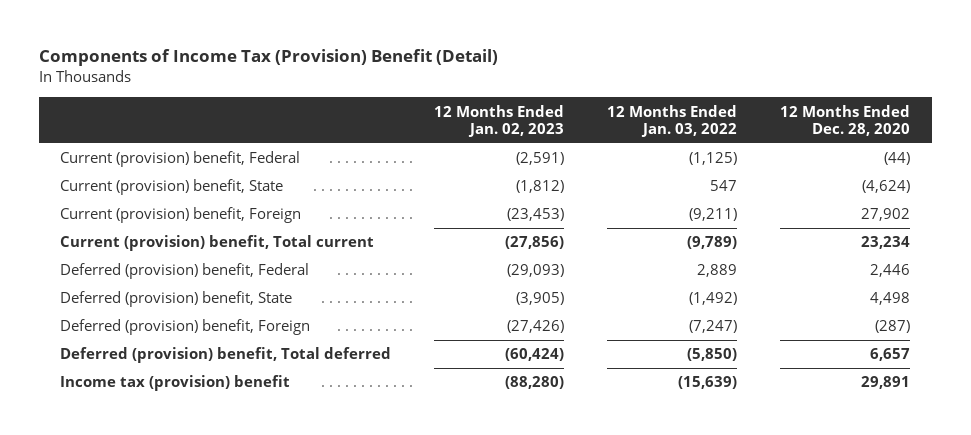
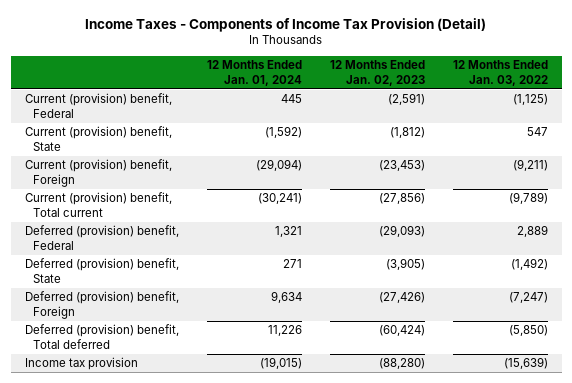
- Components of Income Tax (Provision) Benefit (Detail)
+ Income Taxes - Components of Income Tax Provision (Detail)
- | 12 Months Ended Jan. 02, 2023 | 12 Months Ended Jan. 03, 2022 | 12 Months Ended Dec. 28, 2020
+ | 12 Months Ended Jan. 01, 2024 | 12 Months Ended Jan. 02, 2023 | 12 Months Ended Jan. 03, 2022
- Income tax (provision) benefit | (88,280) | (15,639) | 29,891
+ Income tax provision | (19,015) | (88,280) | (15,639)

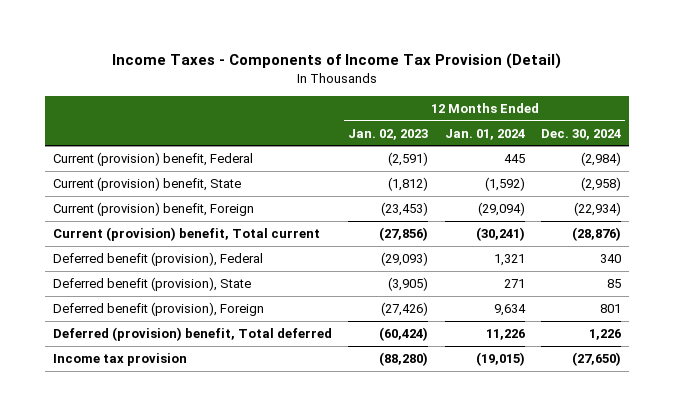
- | 12 Months Ended Jan. 01, 2024 | 12 Months Ended Jan. 02, 2023 | 12 Months Ended Jan. 03, 2022
+ | 12 Months Ended Jan. 02, 2023 | 12 Months Ended Jan. 01, 2024 | 12 Months Ended Dec. 30, 2024
- Deferred (provision) benefit, Federal | 1,321 | (29,093) | 2,889
- Deferred (provision) benefit, State | 271 | (3,905) | (1,492)
- Deferred (provision) benefit, Foreign | 9,634 | (27,426) | (7,247)
+ Deferred benefit (provision), Federal | (29,093) | 1,321 | 340
+ Deferred benefit (provision), State | (3,905) | 271 | 85
+ Deferred benefit (provision), Foreign | (27,426) | 9,634 | 801

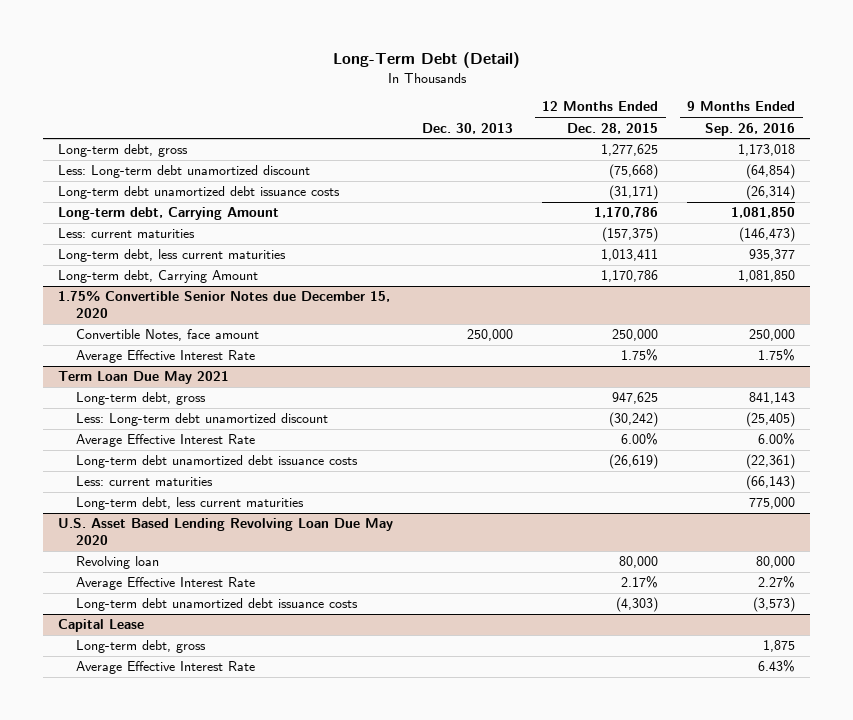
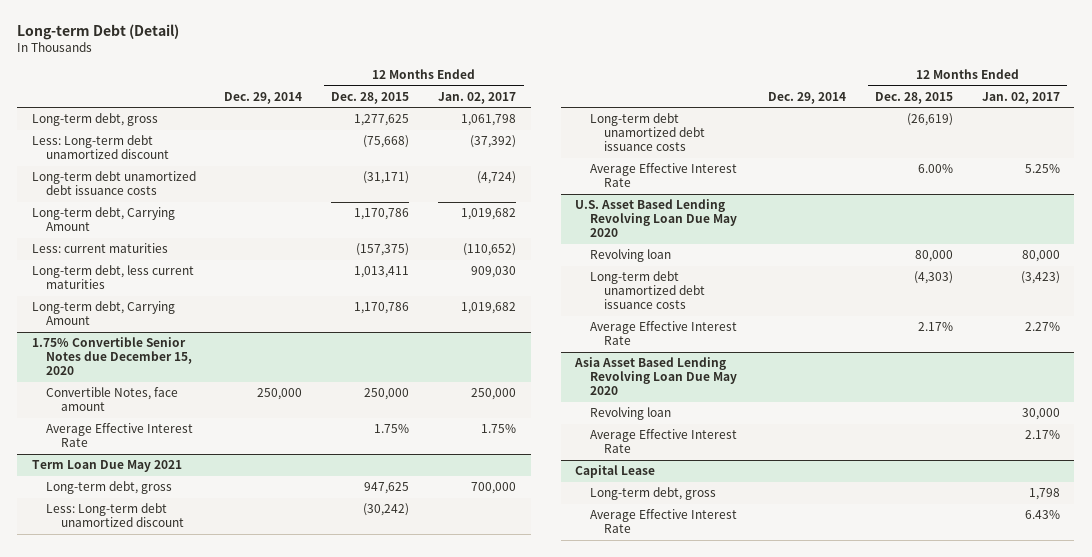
- Long-Term Debt (Detail)
+ Long-term Debt (Detail)
- | Dec. 30, 2013 | 12 Months Ended Dec. 28, 2015 | 9 Months Ended Sep. 26, 2016
+ | Dec. 29, 2014 | 12 Months Ended Dec. 28, 2015 | 12 Months Ended Jan. 02, 2017
@ Term Loan Due May 2021
- Less: current maturities | | | (66,143)
- Long-term debt, less current maturities | | | 775,000
moved down: Average Effective Interest Rate | | 6.00% | 5.25%
@ U.S. Asset Based Lending Revolving Loan Due May 2020
moved down: Average Effective Interest Rate | | 2.17% | 2.27%
+ Asia Asset Based Lending Revolving Loan Due May 2020
+ Revolving loan | | | 30,000
+ Average Effective Interest Rate | | | 2.17%

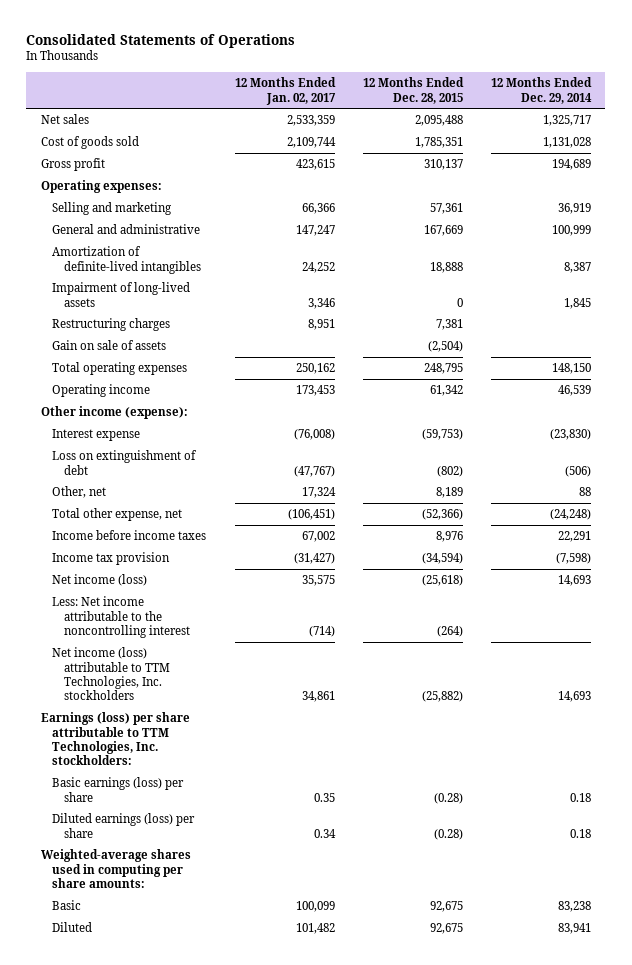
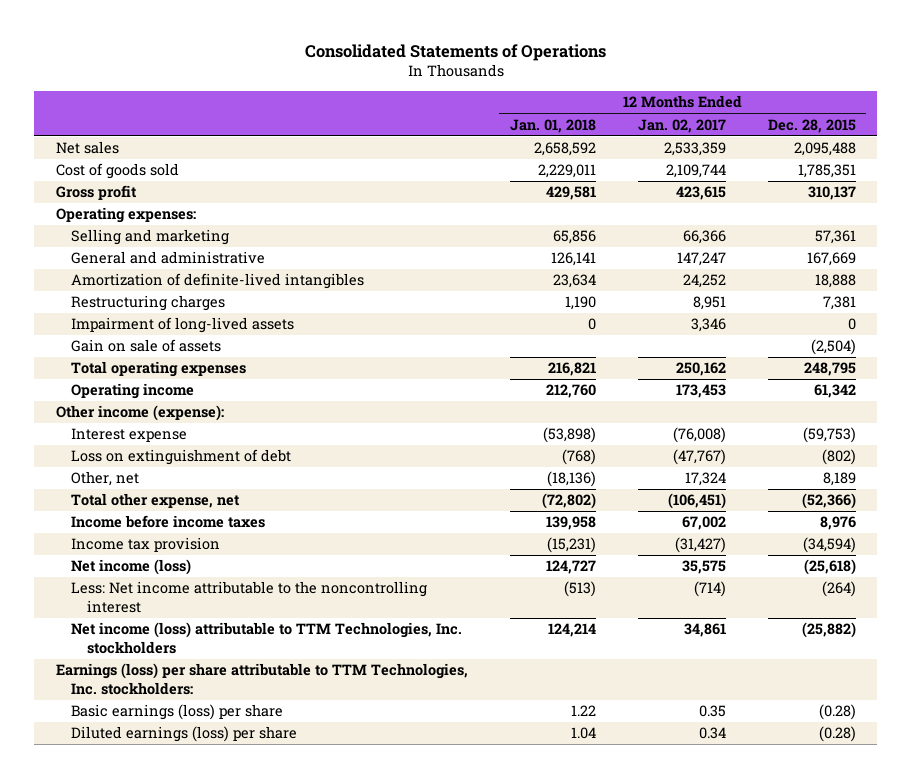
- | 12 Months Ended Jan. 02, 2017 | 12 Months Ended Dec. 28, 2015 | 12 Months Ended Dec. 29, 2014
+ | 12 Months Ended Jan. 01, 2018 | 12 Months Ended Jan. 02, 2017 | 12 Months Ended Dec. 28, 2015
moved down: Impairment of long-lived assets | 0 | 3,346 | 0
- Weighted-average shares used in computing per share amounts:
- Basic | 100,099 | 92,675 | 83,238
- Diluted | 101,482 | 92,675 | 83,941

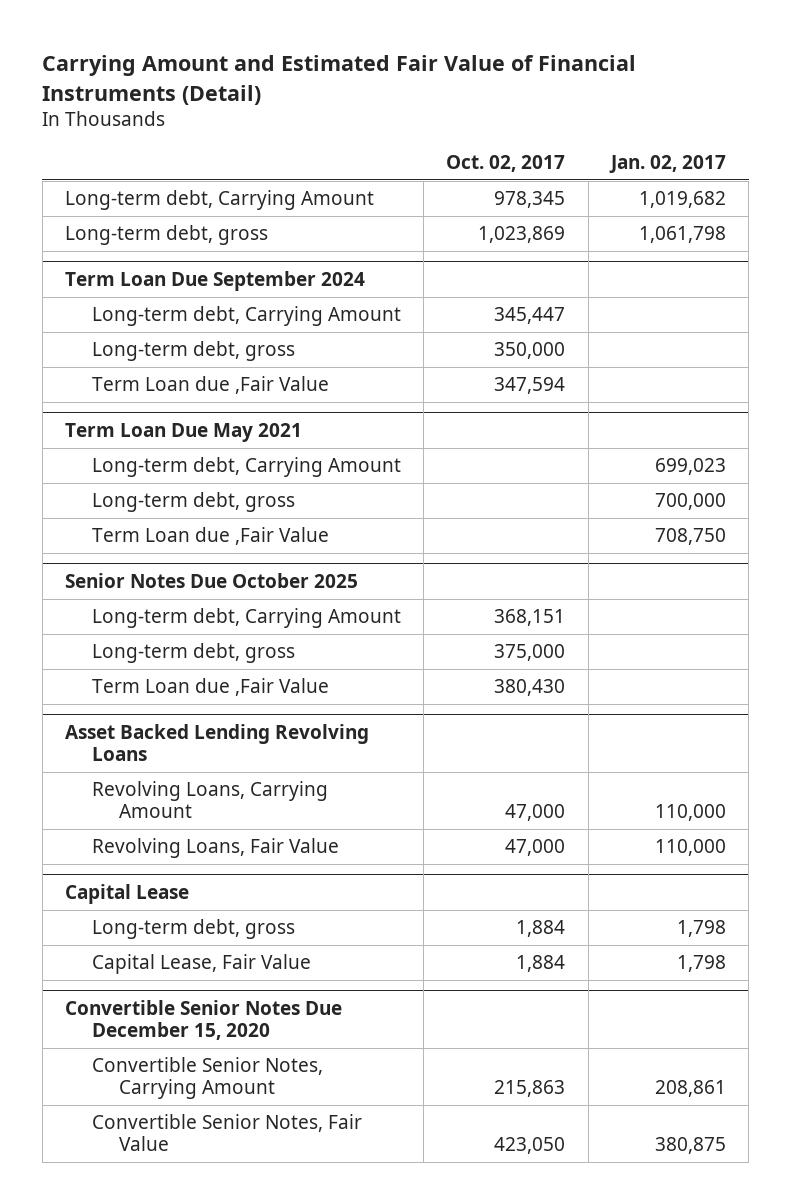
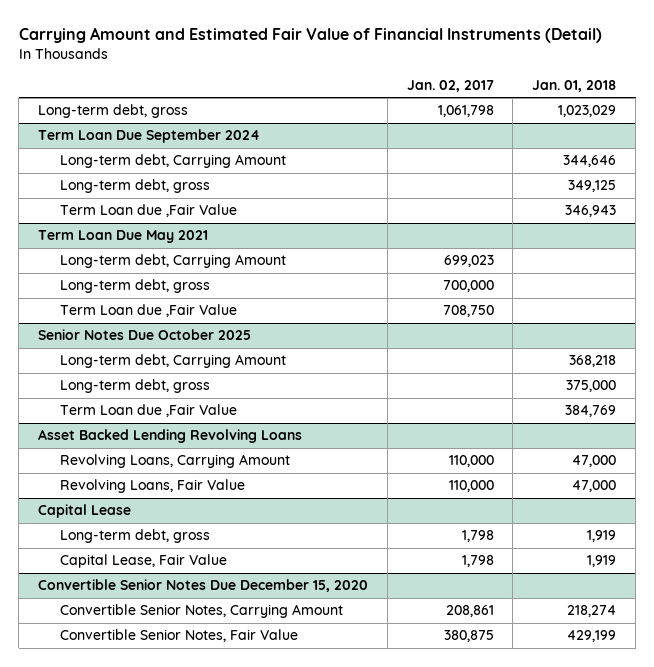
- | Oct. 02, 2017 | Jan. 02, 2017
+ | Jan. 02, 2017 | Jan. 01, 2018
- Long-term debt, Carrying Amount | 978,345 | 1,019,682

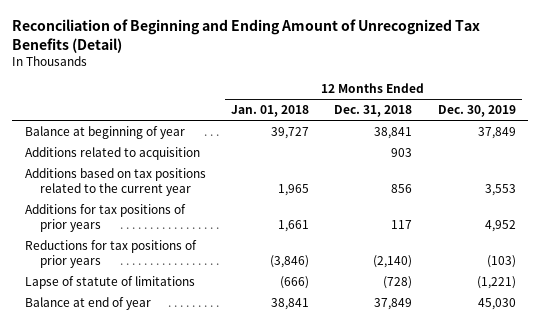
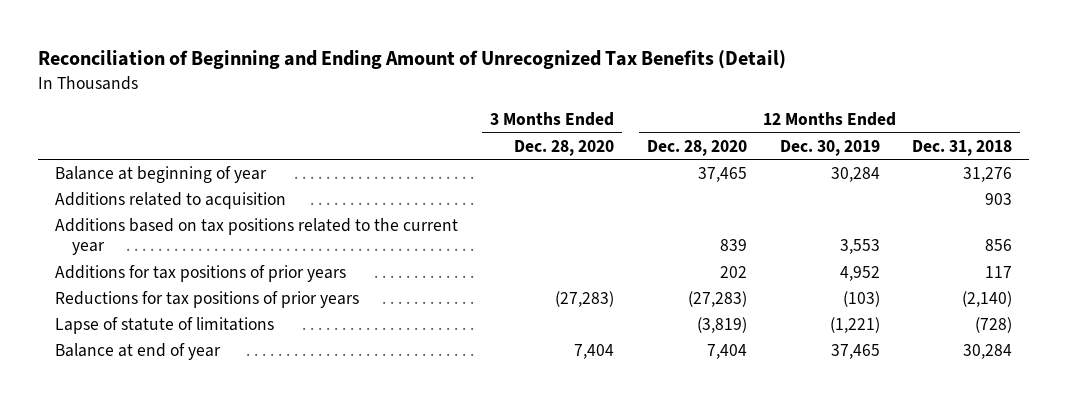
- | 12 Months Ended Jan. 01, 2018 | 12 Months Ended Dec. 31, 2018 | 12 Months Ended Dec. 30, 2019
+ | 3 Months Ended Dec. 28, 2020 | 12 Months Ended Dec. 28, 2020 | 12 Months Ended Dec. 30, 2019 | 12 Months Ended Dec. 31, 2018
- Balance at beginning of year | 39,727 | 38,841 | 37,849
+ Balance at beginning of year | | 37,465 | 30,284 | 31,276
- Balance at end of year | 38,841 | 37,849 | 45,030
+ Balance at end of year | 7,404 | 7,404 | 37,465 | 30,284

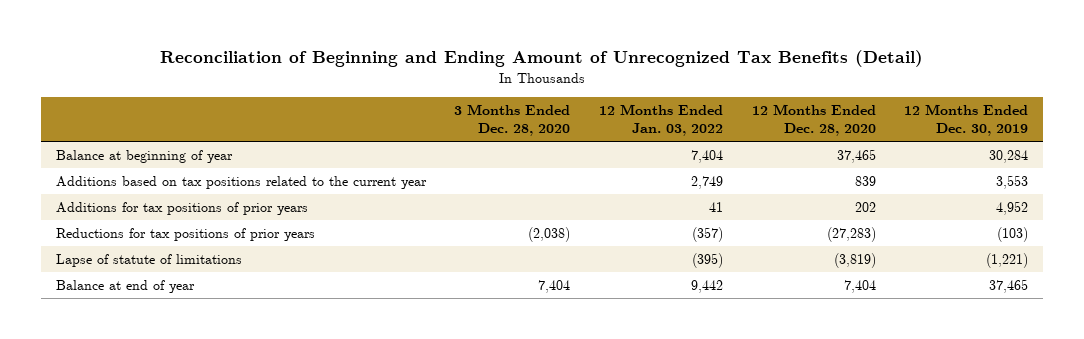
- | 3 Months Ended Dec. 28, 2020 | 12 Months Ended Dec. 28, 2020 | 12 Months Ended Dec. 30, 2019 | 12 Months Ended Dec. 31, 2018
+ | 3 Months Ended Dec. 28, 2020 | 12 Months Ended Jan. 03, 2022 | 12 Months Ended Dec. 28, 2020 | 12 Months Ended Dec. 30, 2019
- Additions related to acquisition | | | | 903
- Reductions for tax positions of prior years | (27,283) | (27,283) | (103) | (2,140)
+ Reductions for tax positions of prior years | (2,038) | (357) | (27,283) | (103)

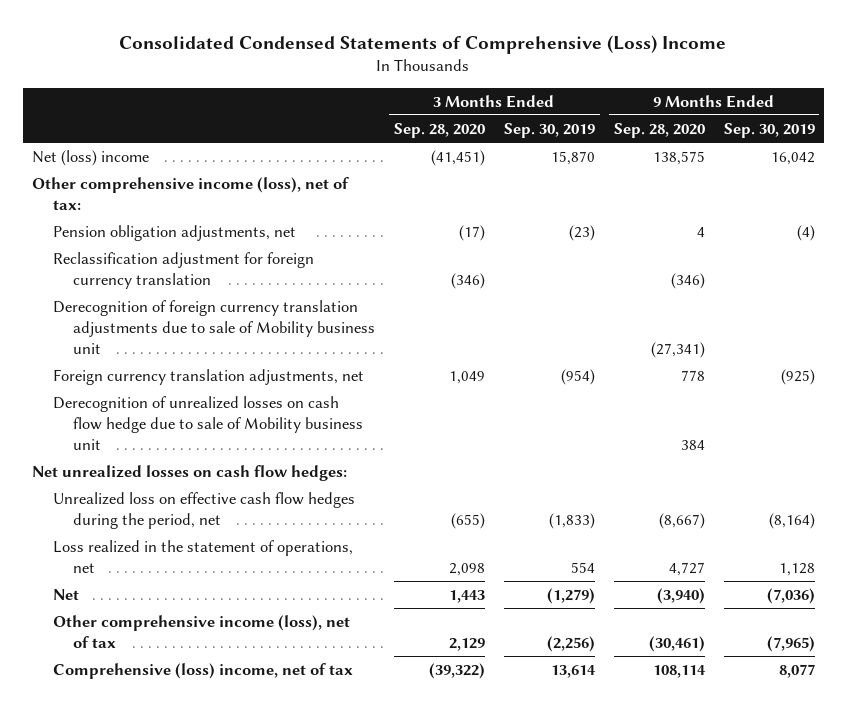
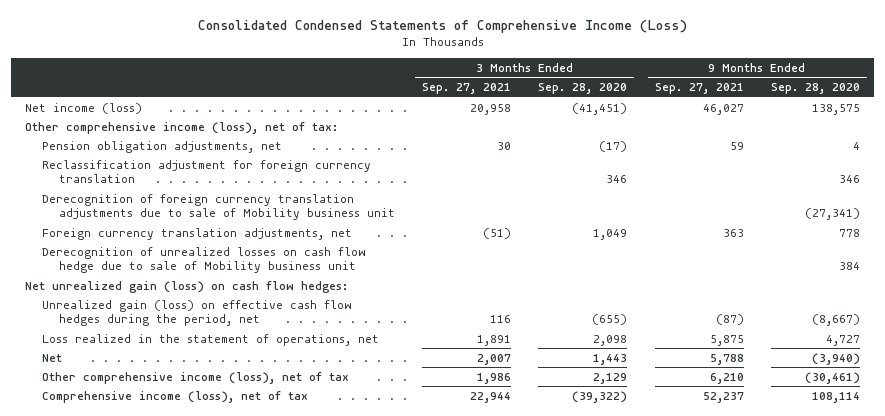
- Consolidated Condensed Statements of Comprehensive (Loss) Income
+ Consolidated Condensed Statements of Comprehensive Income (Loss)
- | 3 Months Ended Sep. 28, 2020 | 3 Months Ended Sep. 30, 2019 | 9 Months Ended Sep. 28, 2020 | 9 Months Ended Sep. 30, 2019
+ | 3 Months Ended Sep. 27, 2021 | 3 Months Ended Sep. 28, 2020 | 9 Months Ended Sep. 27, 2021 | 9 Months Ended Sep. 28, 2020
- Net (loss) income | (41,451) | 15,870 | 138,575 | 16,042
+ Net income (loss) | 20,958 | (41,451) | 46,027 | 138,575
- Reclassification adjustment for foreign currency translation | (346) | | (346) |
+ Reclassification adjustment for foreign currency translation | | 346 | | 346
- Net unrealized losses on cash flow hedges:
- Unrealized loss on effective cash flow hedges during the period, net | (655) | (1,833) | (8,667) | (8,164)
+ Net unrealized gain (loss) on cash flow hedges:
+ Unrealized gain (loss) on effective cash flow hedges during the period, net | 116 | (655) | (87) | (8,667)
- Comprehensive (loss) income, net of tax | (39,322) | 13,614 | 108,114 | 8,077
+ Comprehensive income (loss), net of tax | 22,944 | (39,322) | 52,237 | 108,114

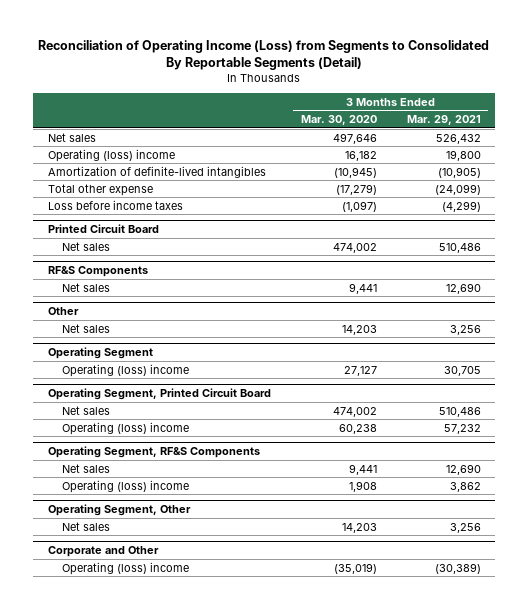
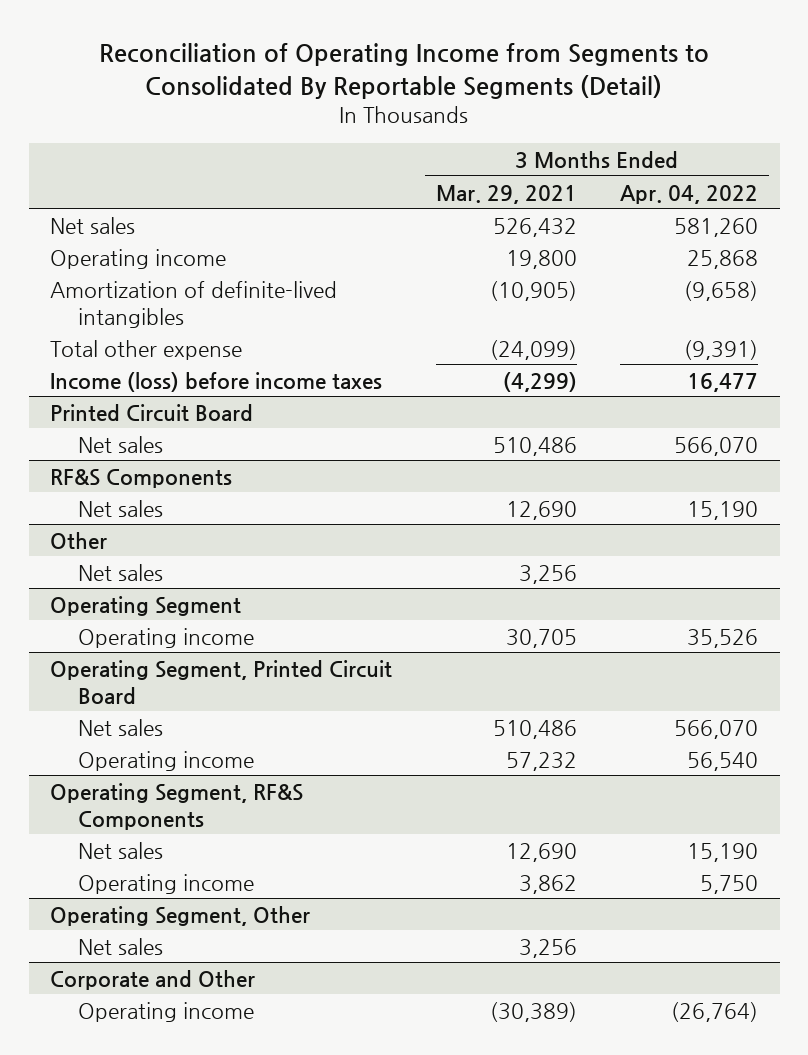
- Reconciliation of Operating Income (Loss) from Segments to Consolidated By Reportable Segments (Detail)
+ Reconciliation of Operating Income from Segments to Consolidated By Reportable Segments (Detail)
- | 3 Months Ended Mar. 30, 2020 | 3 Months Ended Mar. 29, 2021
+ | 3 Months Ended Mar. 29, 2021 | 3 Months Ended Apr. 04, 2022
- Operating (loss) income | 16,182 | 19,800
+ Operating income | 19,800 | 25,868
- Loss before income taxes | (1,097) | (4,299)
+ Income (loss) before income taxes | (4,299) | 16,477
@ Operating Segment
- Operating (loss) income | 27,127 | 30,705
+ Operating income | 30,705 | 35,526
@ Operating Segment, Printed Circuit Board
- Operating (loss) income | 60,238 | 57,232
+ Operating income | 57,232 | 56,540
@ Operating Segment, RF&S Components
- Operating (loss) income | 1,908 | 3,862
+ Operating income | 3,862 | 5,750
@ Corporate and Other
- Operating (loss) income | (35,019) | (30,389)
+ Operating income | (30,389) | (26,764)

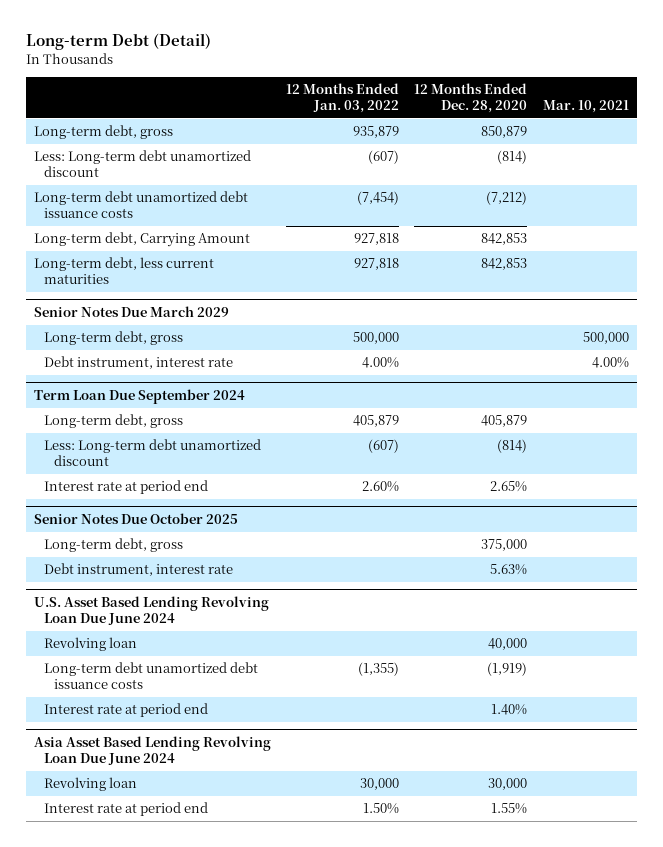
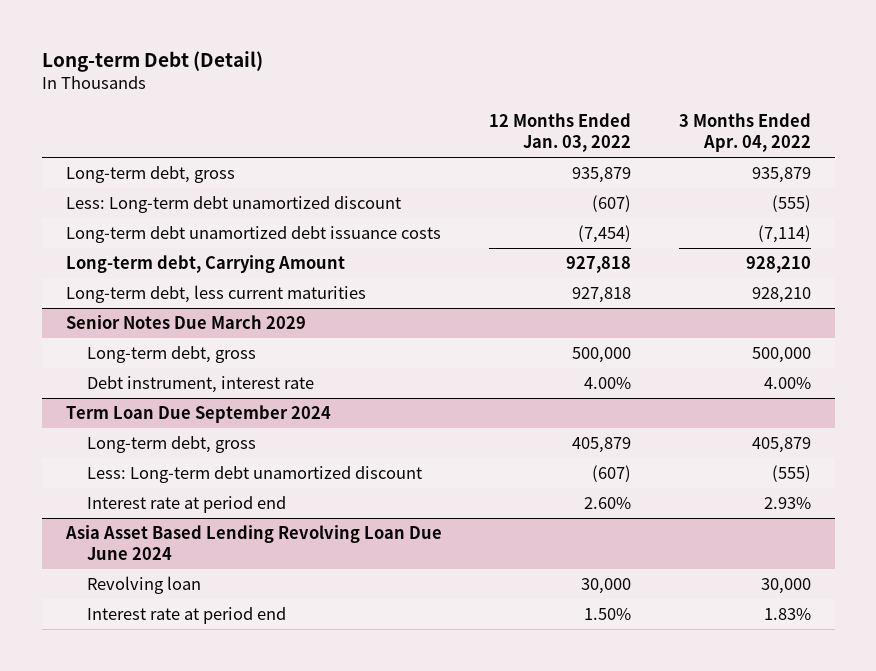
- | 12 Months Ended Jan. 03, 2022 | 12 Months Ended Dec. 28, 2020 | Mar. 10, 2021
+ | 12 Months Ended Jan. 03, 2022 | 3 Months Ended Apr. 04, 2022
- Senior Notes Due October 2025
- Long-term debt, gross | | 375,000 |
- Debt instrument, interest rate | | 5.63% |
- U.S. Asset Based Lending Revolving Loan Due June 2024
- Revolving loan | | 40,000 |
- Long-term debt unamortized debt issuance costs | (1,355) | (1,919) |
- Interest rate at period end | | 1.40% |

